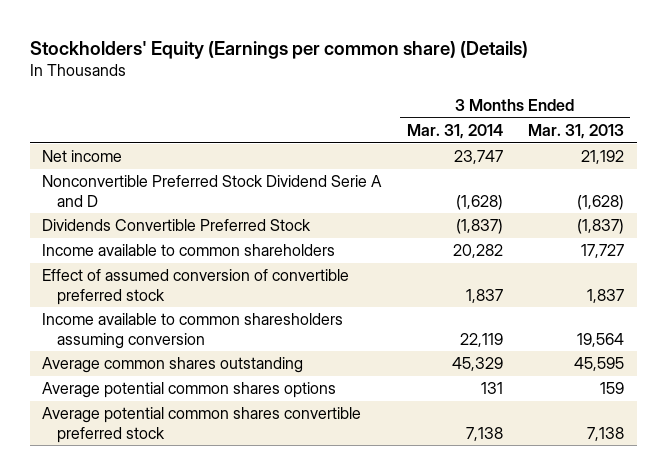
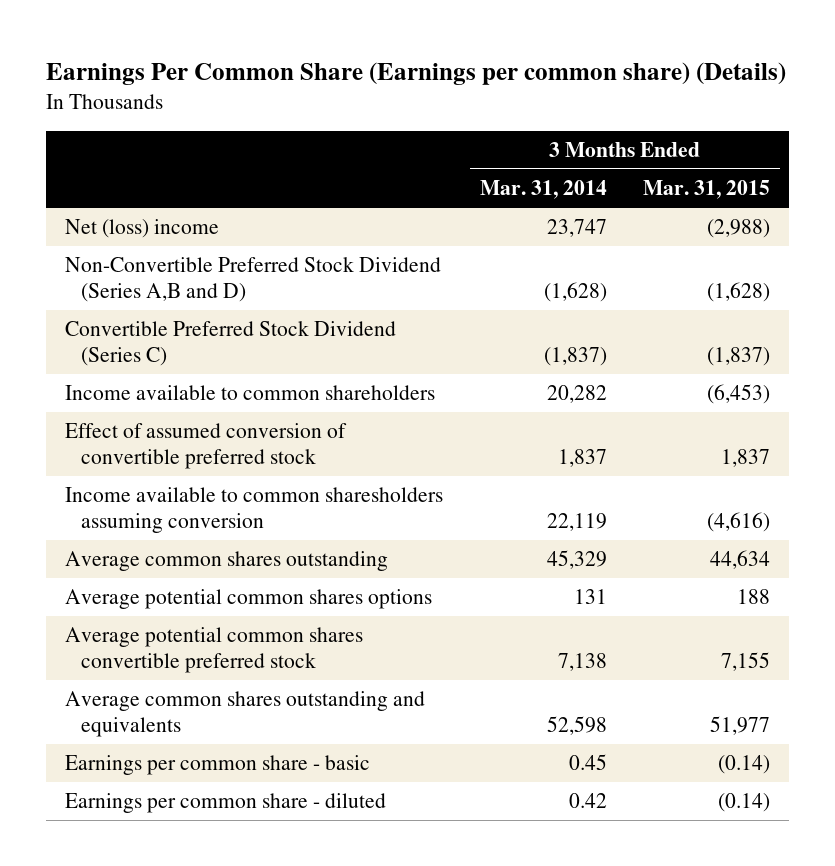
- Stockholders' Equity (Earnings per common share) (Details)
+ Earnings Per Common Share (Earnings per common share) (Details)
- | 3 Months Ended Mar. 31, 2014 | 3 Months Ended Mar. 31, 2013
+ | 3 Months Ended Mar. 31, 2014 | 3 Months Ended Mar. 31, 2015
- Net income | 23,747 | 21,192
- Nonconvertible Preferred Stock Dividend Serie A and D | (1,628) | (1,628)
- Dividends Convertible Preferred Stock | (1,837) | (1,837)
+ Net (loss) income | 23,747 | (2,988)
+ Non-Convertible Preferred Stock Dividend (Series A,B and D) | (1,628) | (1,628)
+ Convertible Preferred Stock Dividend (Series C) | (1,837) | (1,837)
+ Average common shares outstanding and equivalents | 52,598 | 51,977
+ Earnings per common share - basic | 0.45 | (0.14)
+ Earnings per common share - diluted | 0.42 | (0.14)

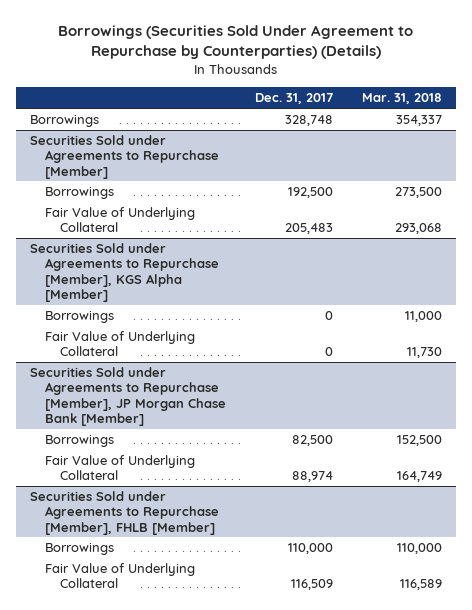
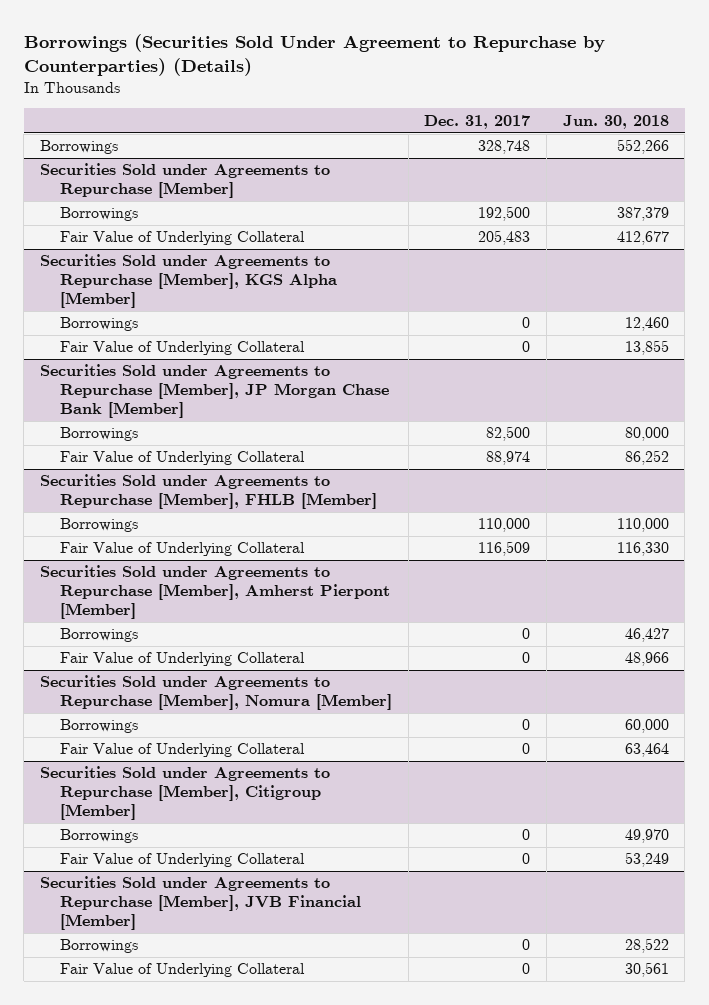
- | Dec. 31, 2017 | Mar. 31, 2018
+ | Dec. 31, 2017 | Jun. 30, 2018
+ Securities Sold under Agreements to Repurchase [Member], Amherst Pierpont [Member]
+ Borrowings | 0 | 46,427
+ Fair Value of Underlying Collateral | 0 | 48,966
+ Securities Sold under Agreements to Repurchase [Member], Nomura [Member]
+ Borrowings | 0 | 60,000
+ Fair Value of Underlying Collateral | 0 | 63,464
+ Securities Sold under Agreements to Repurchase [Member], Citigroup [Member]
+ Borrowings | 0 | 49,970
+ Fair Value of Underlying Collateral | 0 | 53,249
+ Securities Sold under Agreements to Repurchase [Member], JVB Financial [Member]
+ Borrowings | 0 | 28,522
+ Fair Value of Underlying Collateral | 0 | 30,561

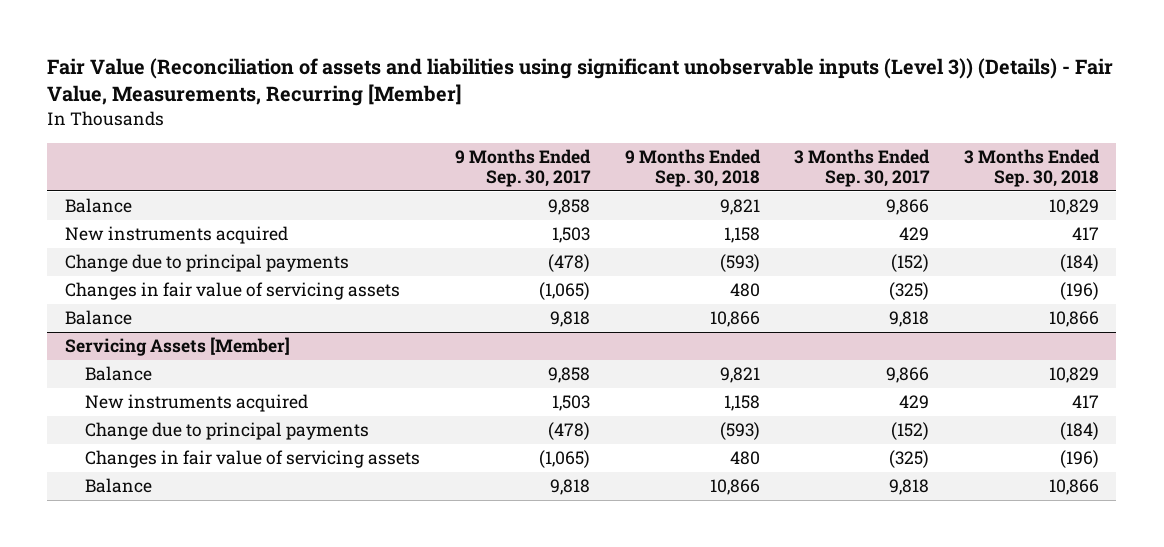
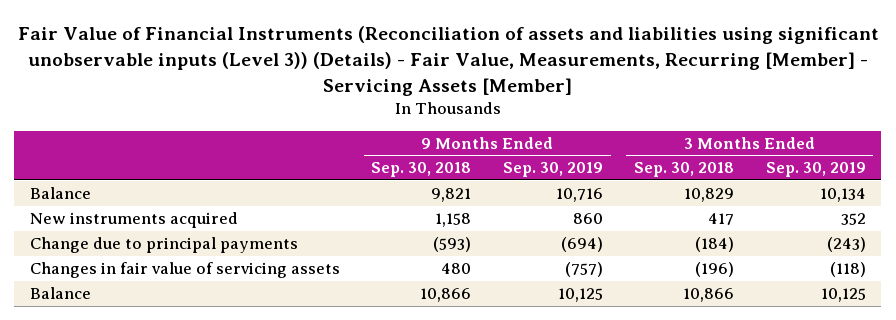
- Fair Value (Reconciliation of assets and liabilities using significant unobservable inputs (Level 3)) (Details) - Fair Value, Measurements, Recurring [Member]
+ Fair Value of Financial Instruments (Reconciliation of assets and liabilities using significant unobservable inputs (Level 3)) (Details) - Fair Value, Measurements, Recurring [Member] - Servicing Assets [Member]
- | 9 Months Ended Sep. 30, 2017 | 9 Months Ended Sep. 30, 2018 | 3 Months Ended Sep. 30, 2017 | 3 Months Ended Sep. 30, 2018
+ | 9 Months Ended Sep. 30, 2018 | 9 Months Ended Sep. 30, 2019 | 3 Months Ended Sep. 30, 2018 | 3 Months Ended Sep. 30, 2019
- Servicing Assets [Member]
- Balance | 9,858 | 9,821 | 9,866 | 10,829
- New instruments acquired | 1,503 | 1,158 | 429 | 417
- Change due to principal payments | (478) | (593) | (152) | (184)
- Changes in fair value of servicing assets | (1,065) | 480 | (325) | (196)
- Balance | 9,818 | 10,866 | 9,818 | 10,866

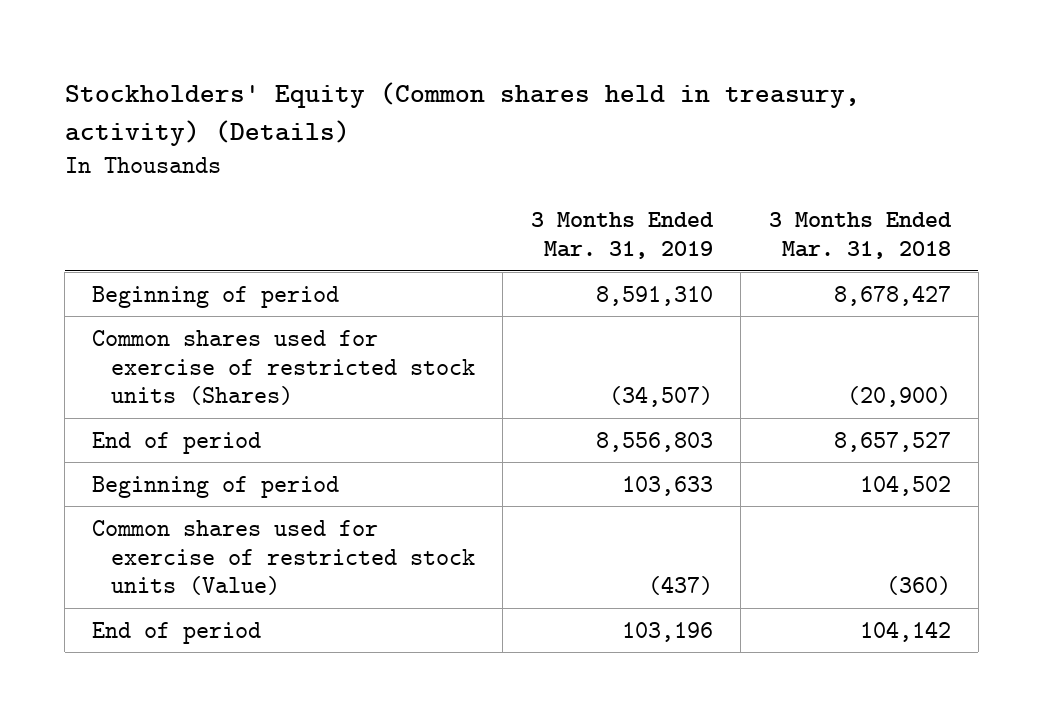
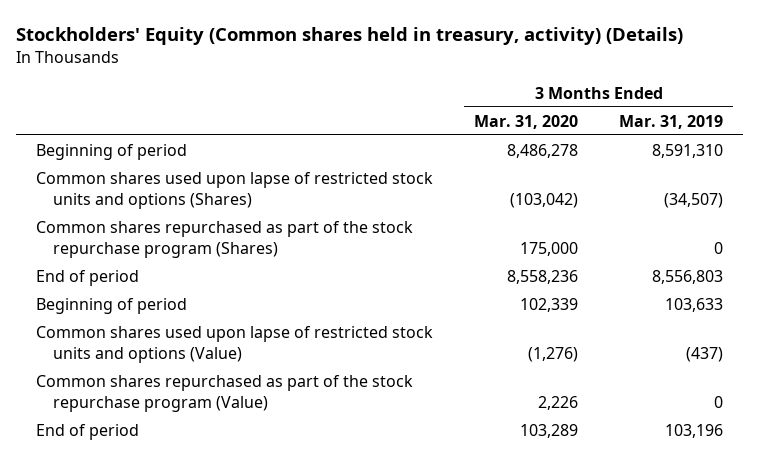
- | 3 Months Ended Mar. 31, 2019 | 3 Months Ended Mar. 31, 2018
+ | 3 Months Ended Mar. 31, 2020 | 3 Months Ended Mar. 31, 2019
- Common shares used for exercise of restricted stock units (Shares) | (34,507) | (20,900)
+ Common shares used upon lapse of restricted stock units and options (Shares) | (103,042) | (34,507)
+ Common shares repurchased as part of the stock repurchase program (Shares) | 175,000 | 0
- Common shares used for exercise of restricted stock units (Value) | (437) | (360)
+ Common shares used upon lapse of restricted stock units and options (Value) | (1,276) | (437)
+ Common shares repurchased as part of the stock repurchase program (Value) | 2,226 | 0

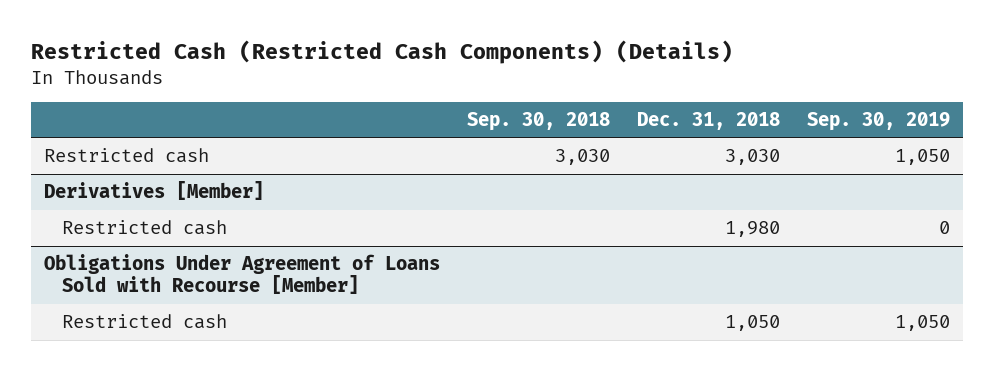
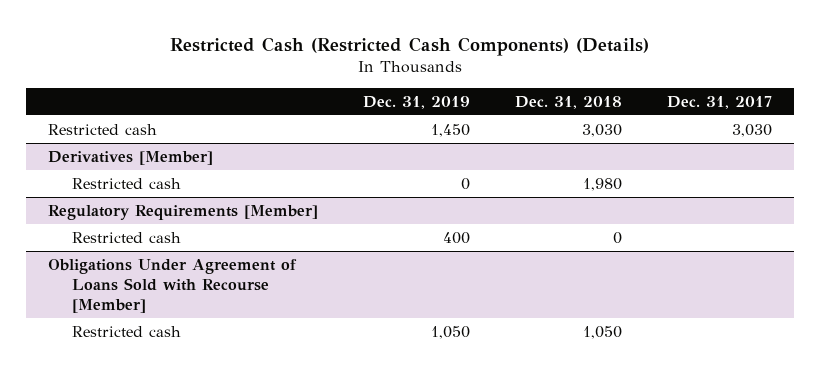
- | Sep. 30, 2018 | Dec. 31, 2018 | Sep. 30, 2019
+ | Dec. 31, 2019 | Dec. 31, 2018 | Dec. 31, 2017
+ Regulatory Requirements [Member]
+ Restricted cash | 400 | 0 |

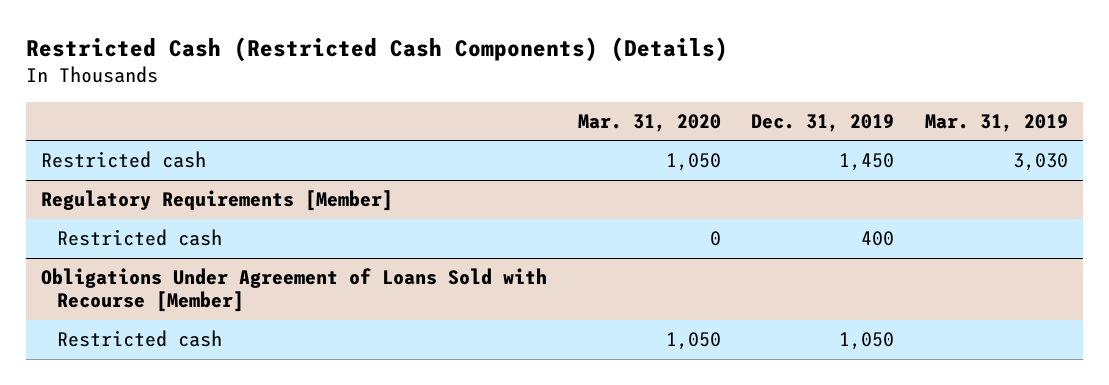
- | Dec. 31, 2019 | Dec. 31, 2018 | Dec. 31, 2017
+ | Mar. 31, 2020 | Dec. 31, 2019 | Mar. 31, 2019
- Derivatives [Member]
- Restricted cash | 0 | 1,980 |

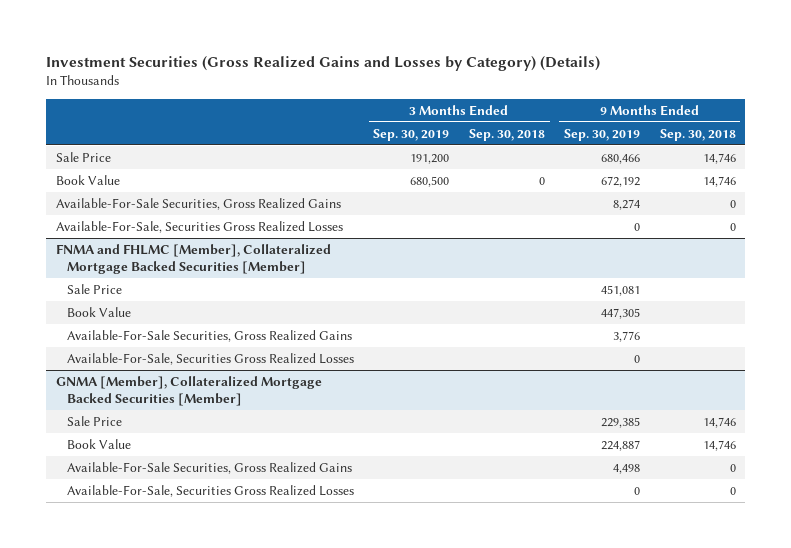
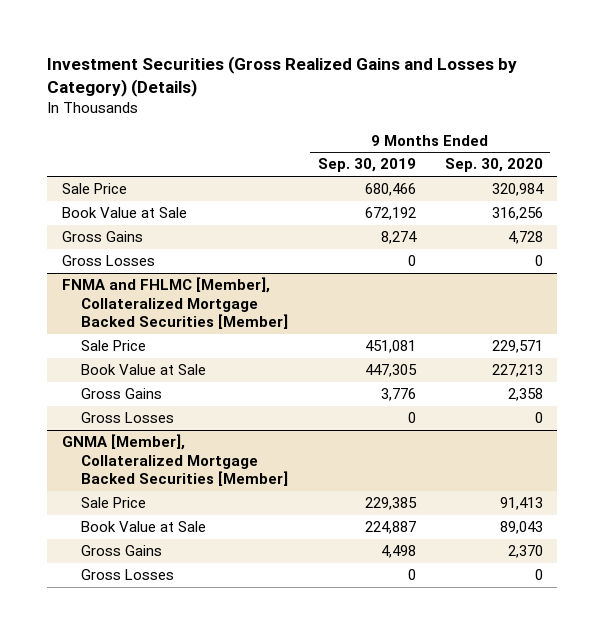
- | 3 Months Ended Sep. 30, 2019 | 3 Months Ended Sep. 30, 2018 | 9 Months Ended Sep. 30, 2019 | 9 Months Ended Sep. 30, 2018
+ | 9 Months Ended Sep. 30, 2019 | 9 Months Ended Sep. 30, 2020
- Book Value | 680,500 | 0 | 672,192 | 14,746
- Available-For-Sale Securities, Gross Realized Gains | | | 8,274 | 0
- Available-For-Sale, Securities Gross Realized Losses | | | 0 | 0
+ Book Value at Sale | 672,192 | 316,256
+ Gross Gains | 8,274 | 4,728
+ Gross Losses | 0 | 0
@ FNMA and FHLMC [Member], Collateralized Mortgage Backed Securities [Member]
- Book Value | | | 447,305 |
- Available-For-Sale Securities, Gross Realized Gains | | | 3,776 |
- Available-For-Sale, Securities Gross Realized Losses | | | 0 |
+ Book Value at Sale | 447,305 | 227,213
+ Gross Gains | 3,776 | 2,358
+ Gross Losses | 0 | 0
@ GNMA [Member], Collateralized Mortgage Backed Securities [Member]
- Book Value | | | 224,887 | 14,746
- Available-For-Sale Securities, Gross Realized Gains | | | 4,498 | 0
- Available-For-Sale, Securities Gross Realized Losses | | | 0 | 0
+ Book Value at Sale | 224,887 | 89,043
+ Gross Gains | 4,498 | 2,370
+ Gross Losses | 0 | 0

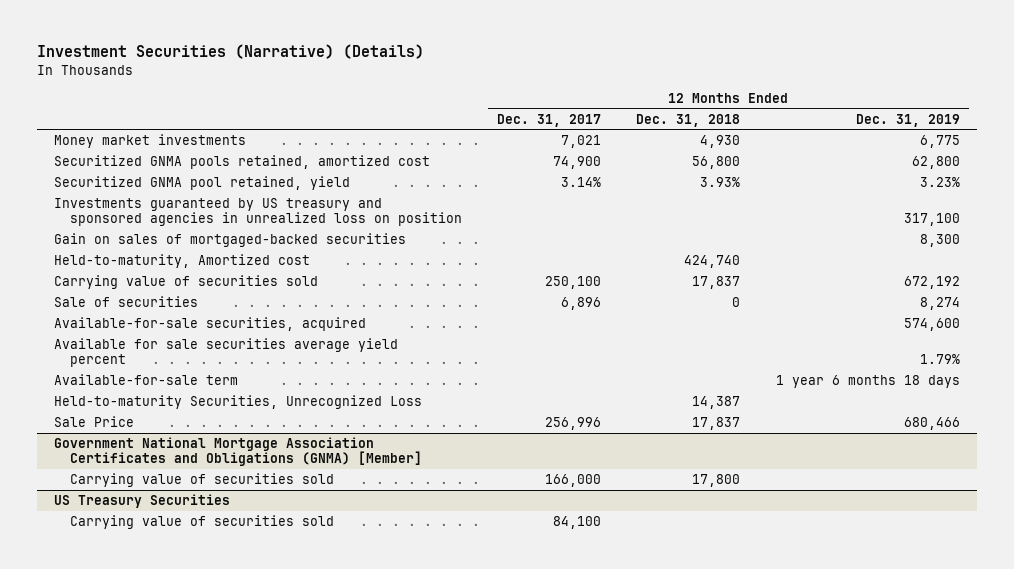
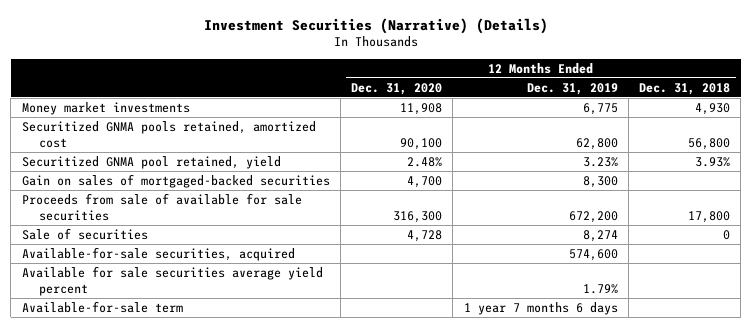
- | 12 Months Ended Dec. 31, 2017 | 12 Months Ended Dec. 31, 2018 | 12 Months Ended Dec. 31, 2019
+ | 12 Months Ended Dec. 31, 2020 | 12 Months Ended Dec. 31, 2019 | 12 Months Ended Dec. 31, 2018
- Investments guaranteed by US treasury and sponsored agencies in unrealized loss on position | | | 317,100
- Held-to-maturity, Amortized cost | | 424,740 |
- Carrying value of securities sold | 250,100 | 17,837 | 672,192
+ Proceeds from sale of available for sale securities | 316,300 | 672,200 | 17,800
- Available-for-sale term | | | 1 year 6 months 18 days
- Held-to-maturity Securities, Unrecognized Loss | | 14,387 |
- Sale Price | 256,996 | 17,837 | 680,466
- Government National Mortgage Association Certificates and Obligations (GNMA) [Member]
- Carrying value of securities sold | 166,000 | 17,800 |
- US Treasury Securities
- Carrying value of securities sold | 84,100 | |
+ Available-for-sale term | | 1 year 7 months 6 days |

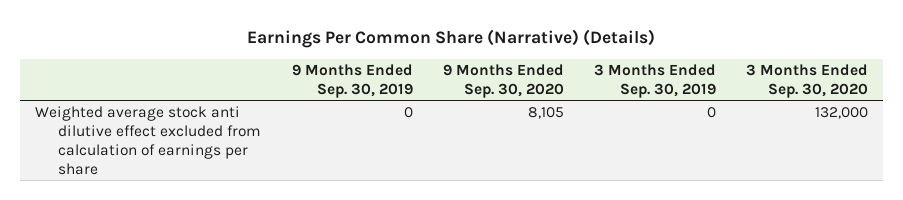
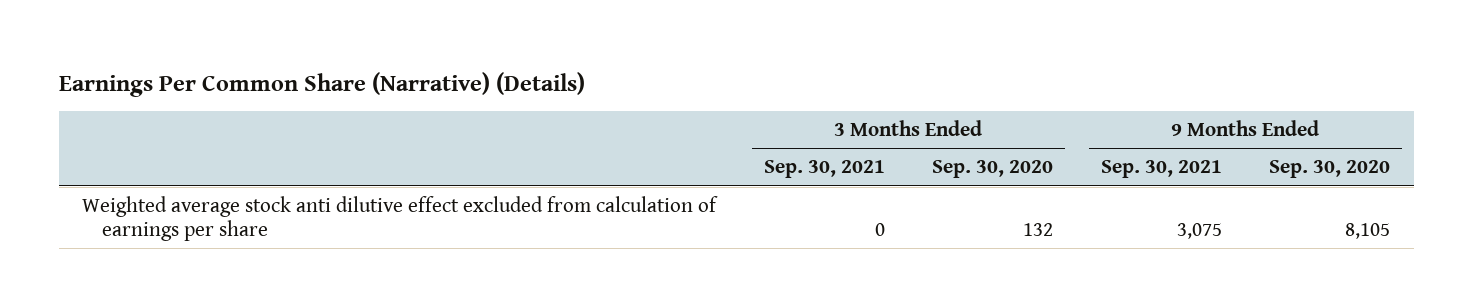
- | 9 Months Ended Sep. 30, 2019 | 9 Months Ended Sep. 30, 2020 | 3 Months Ended Sep. 30, 2019 | 3 Months Ended Sep. 30, 2020
+ | 3 Months Ended Sep. 30, 2021 | 3 Months Ended Sep. 30, 2020 | 9 Months Ended Sep. 30, 2021 | 9 Months Ended Sep. 30, 2020
- Weighted average stock anti dilutive effect excluded from calculation of earnings per share | 0 | 8,105 | 0 | 132,000
+ Weighted average stock anti dilutive effect excluded from calculation of earnings per share | 0 | 132 | 3,075 | 8,105

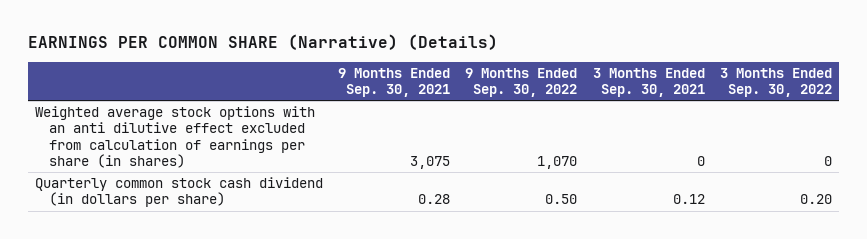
- Earnings Per Common Share (Narrative) (Details)
+ EARNINGS PER COMMON SHARE (Narrative) (Details)
- | 3 Months Ended Sep. 30, 2021 | 3 Months Ended Sep. 30, 2020 | 9 Months Ended Sep. 30, 2021 | 9 Months Ended Sep. 30, 2020
+ | 9 Months Ended Sep. 30, 2021 | 9 Months Ended Sep. 30, 2022 | 3 Months Ended Sep. 30, 2021 | 3 Months Ended Sep. 30, 2022
- Weighted average stock anti dilutive effect excluded from calculation of earnings per share | 0 | 132 | 3,075 | 8,105
+ Weighted average stock options with an anti dilutive effect excluded from calculation of earnings per share (in shares) | 3,075 | 1,070 | 0 | 0
+ Quarterly common stock cash dividend (in dollars per share) | 0.28 | 0.50 | 0.12 | 0.20

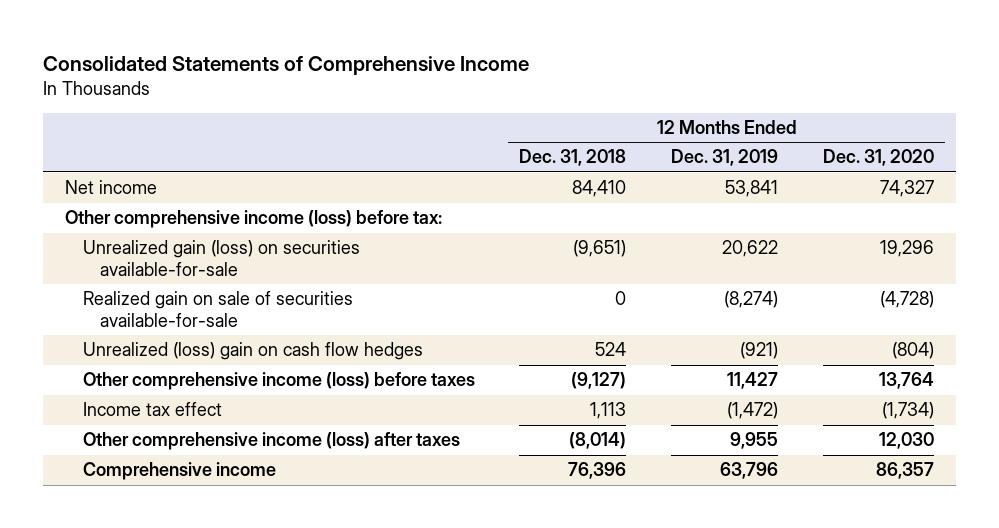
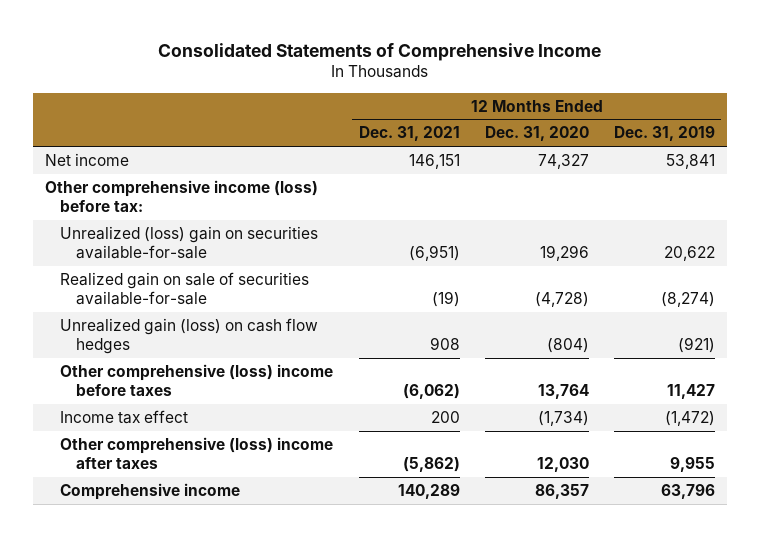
- | 12 Months Ended Dec. 31, 2018 | 12 Months Ended Dec. 31, 2019 | 12 Months Ended Dec. 31, 2020
+ | 12 Months Ended Dec. 31, 2021 | 12 Months Ended Dec. 31, 2020 | 12 Months Ended Dec. 31, 2019
- Unrealized gain (loss) on securities available-for-sale | (9,651) | 20,622 | 19,296
+ Unrealized (loss) gain on securities available-for-sale | (6,951) | 19,296 | 20,622
- Unrealized (loss) gain on cash flow hedges | 524 | (921) | (804)
- Other comprehensive income (loss) before taxes | (9,127) | 11,427 | 13,764
+ Unrealized gain (loss) on cash flow hedges | 908 | (804) | (921)
+ Other comprehensive (loss) income before taxes | (6,062) | 13,764 | 11,427
- Other comprehensive income (loss) after taxes | (8,014) | 9,955 | 12,030
+ Other comprehensive (loss) income after taxes | (5,862) | 12,030 | 9,955

